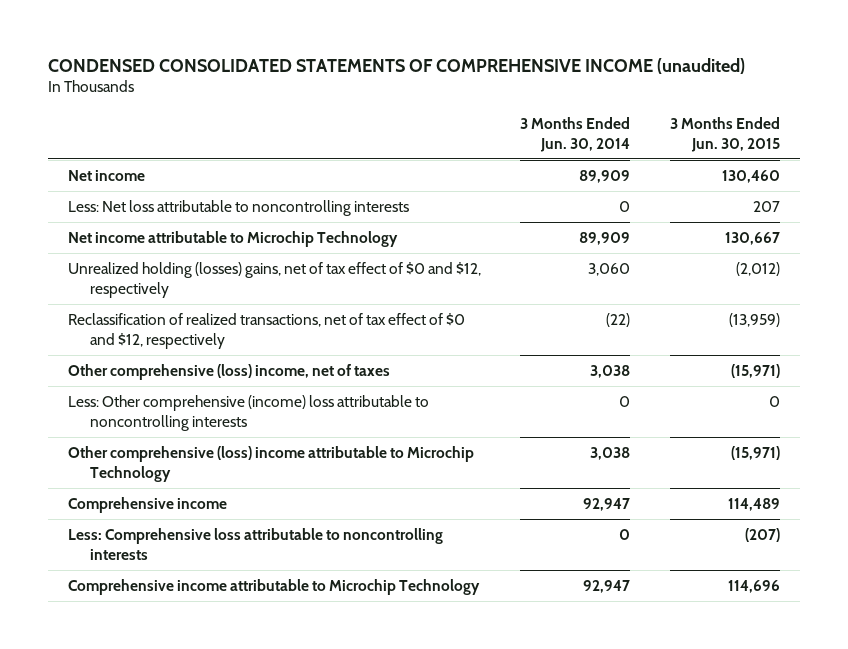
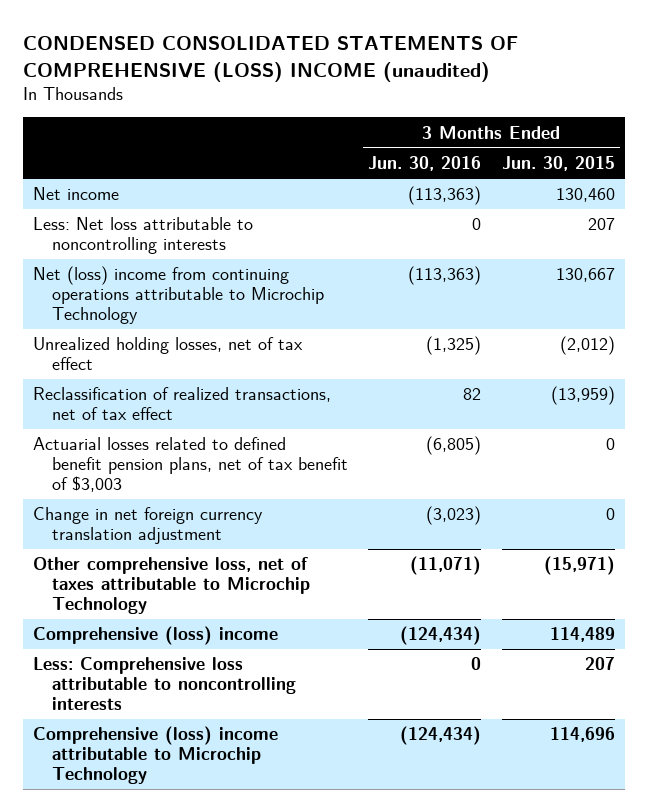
- CONDENSED CONSOLIDATED STATEMENTS OF COMPREHENSIVE INCOME (unaudited)
+ CONDENSED CONSOLIDATED STATEMENTS OF COMPREHENSIVE (LOSS) INCOME (unaudited)
- | 3 Months Ended Jun. 30, 2014 | 3 Months Ended Jun. 30, 2015
+ | 3 Months Ended Jun. 30, 2016 | 3 Months Ended Jun. 30, 2015
- Net income attributable to Microchip Technology | 89,909 | 130,667
- Unrealized holding (losses) gains, net of tax effect of $0 and $12, respectively | 3,060 | (2,012)
- Reclassification of realized transactions, net of tax effect of $0 and $12, respectively | (22) | (13,959)
- Other comprehensive (loss) income, net of taxes | 3,038 | (15,971)
- Less: Other comprehensive (income) loss attributable to noncontrolling interests | 0 | 0
- Other comprehensive (loss) income attributable to Microchip Technology | 3,038 | (15,971)
- Comprehensive income | 92,947 | 114,489
- Less: Comprehensive loss attributable to noncontrolling interests | 0 | (207)
- Comprehensive income attributable to Microchip Technology | 92,947 | 114,696
+ Net (loss) income from continuing operations attributable to Microchip Technology | (113,363) | 130,667
+ Unrealized holding losses, net of tax effect | (1,325) | (2,012)
+ Reclassification of realized transactions, net of tax effect | 82 | (13,959)
+ Actuarial losses related to defined benefit pension plans, net of tax benefit of $3,003 | (6,805) | 0
+ Change in net foreign currency translation adjustment | (3,023) | 0
+ Other comprehensive loss, net of taxes attributable to Microchip Technology | (11,071) | (15,971)
+ Comprehensive (loss) income | (124,434) | 114,489
+ Less: Comprehensive loss attributable to noncontrolling interests | 0 | 207
+ Comprehensive (loss) income attributable to Microchip Technology | (124,434) | 114,696

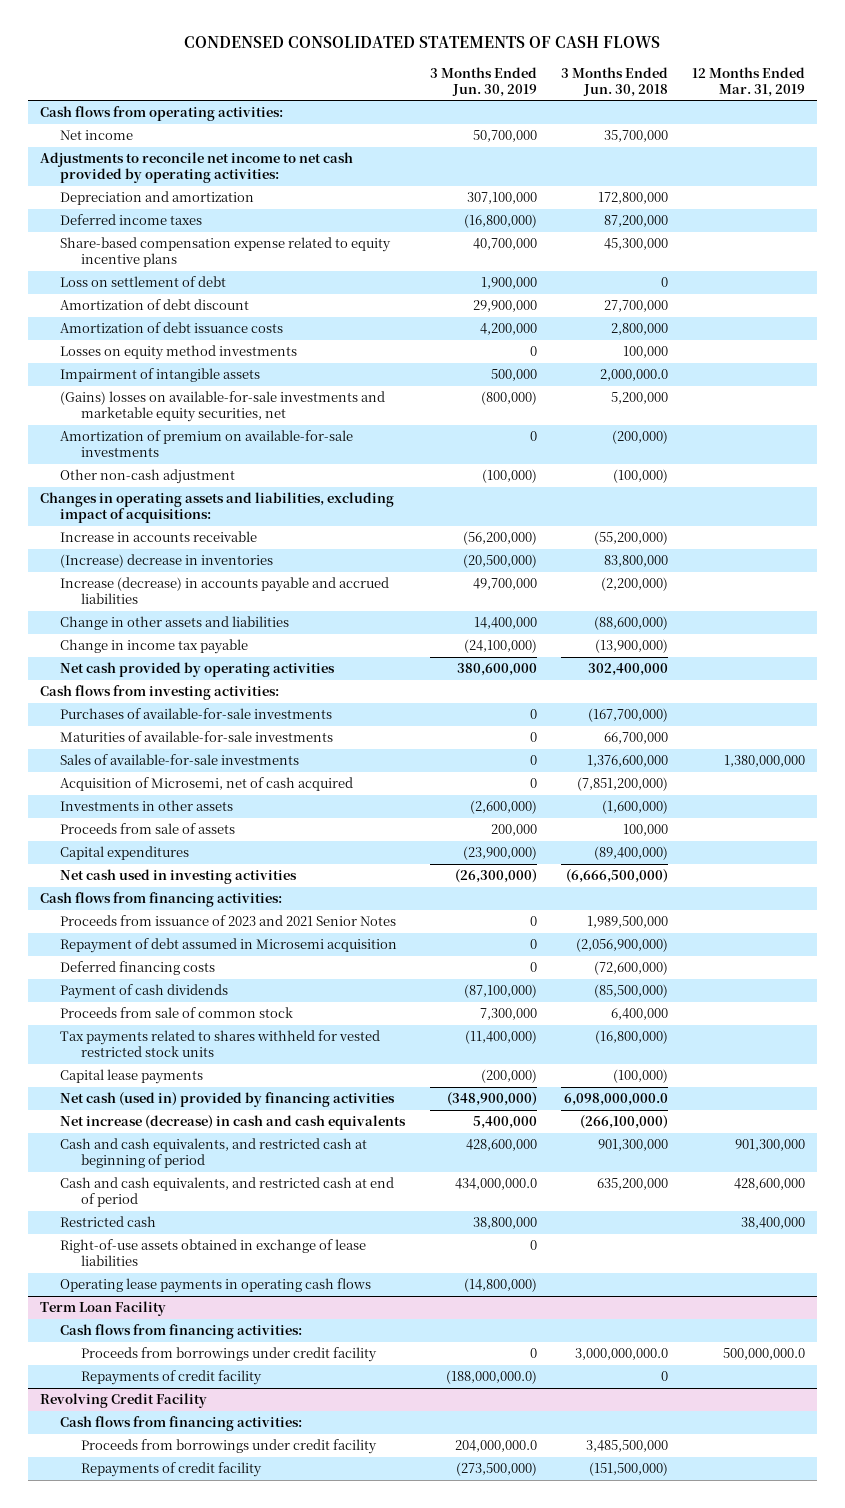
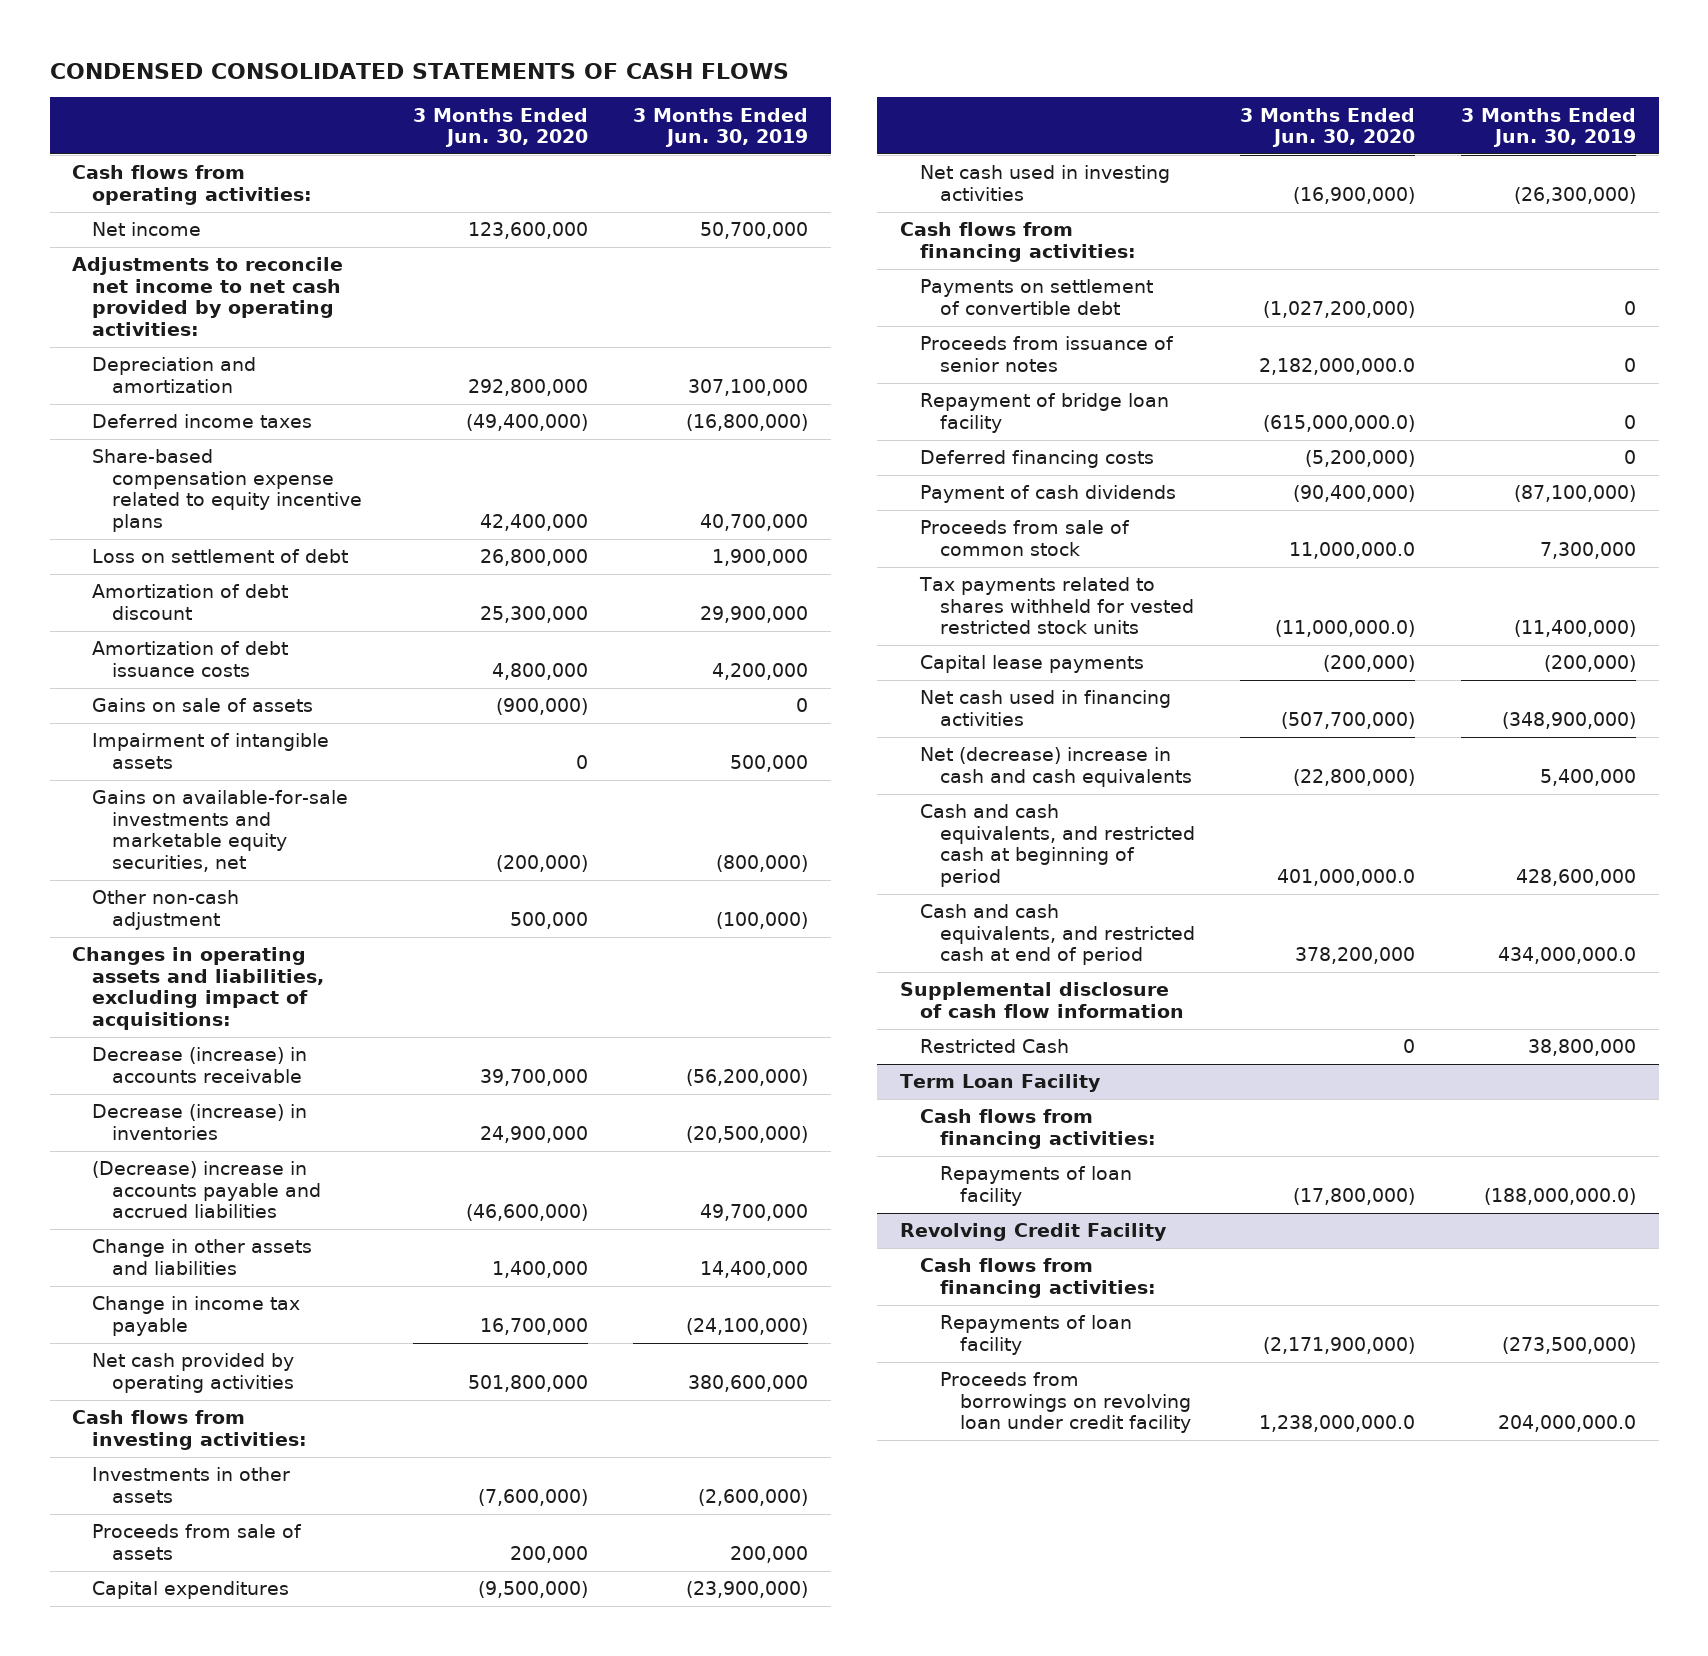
- | 3 Months Ended Jun. 30, 2019 | 3 Months Ended Jun. 30, 2018 | 12 Months Ended Mar. 31, 2019
+ | 3 Months Ended Jun. 30, 2020 | 3 Months Ended Jun. 30, 2019
- Losses on equity method investments | 0 | 100,000 |
+ Gains on sale of assets | (900,000) | 0
- (Gains) losses on available-for-sale investments and marketable equity securities, net | (800,000) | 5,200,000 |
- Amortization of premium on available-for-sale investments | 0 | (200,000) |
+ Gains on available-for-sale investments and marketable equity securities, net | (200,000) | (800,000)
- Increase in accounts receivable | (56,200,000) | (55,200,000) |
- (Increase) decrease in inventories | (20,500,000) | 83,800,000 |
- Increase (decrease) in accounts payable and accrued liabilities | 49,700,000 | (2,200,000) |
+ Decrease (increase) in accounts receivable | 39,700,000 | (56,200,000)
+ Decrease (increase) in inventories | 24,900,000 | (20,500,000)
+ (Decrease) increase in accounts payable and accrued liabilities | (46,600,000) | 49,700,000
- Purchases of available-for-sale investments | 0 | (167,700,000) |
- Maturities of available-for-sale investments | 0 | 66,700,000 |
- Sales of available-for-sale investments | 0 | 1,376,600,000 | 1,380,000,000
- Acquisition of Microsemi, net of cash acquired | 0 | (7,851,200,000) |
- Proceeds from issuance of 2023 and 2021 Senior Notes | 0 | 1,989,500,000 |
- Repayment of debt assumed in Microsemi acquisition | 0 | (2,056,900,000) |
+ Payments on settlement of convertible debt | (1,027,200,000) | 0
+ Proceeds from issuance of senior notes | 2,182,000,000.0 | 0
+ Repayment of bridge loan facility | (615,000,000.0) | 0
- Net cash (used in) provided by financing activities | (348,900,000) | 6,098,000,000.0 |
- Net increase (decrease) in cash and cash equivalents | 5,400,000 | (266,100,000) |
+ Net cash used in financing activities | (507,700,000) | (348,900,000)
+ Net (decrease) increase in cash and cash equivalents | (22,800,000) | 5,400,000
- Restricted cash | 38,800,000 | | 38,400,000
- Right-of-use assets obtained in exchange of lease liabilities | 0 | |
- Operating lease payments in operating cash flows | (14,800,000) | |
+ Supplemental disclosure of cash flow information
+ Restricted Cash | 0 | 38,800,000
@ Term Loan Facility
- Proceeds from borrowings under credit facility | 0 | 3,000,000,000.0 | 500,000,000.0
- Repayments of credit facility | (188,000,000.0) | 0 |
+ Repayments of loan facility | (17,800,000) | (188,000,000.0)
@ Revolving Credit Facility
- Proceeds from borrowings under credit facility | 204,000,000.0 | 3,485,500,000 |
- Repayments of credit facility | (273,500,000) | (151,500,000) |
+ Repayments of loan facility | (2,171,900,000) | (273,500,000)
+ Proceeds from borrowings on revolving loan under credit facility | 1,238,000,000.0 | 204,000,000.0

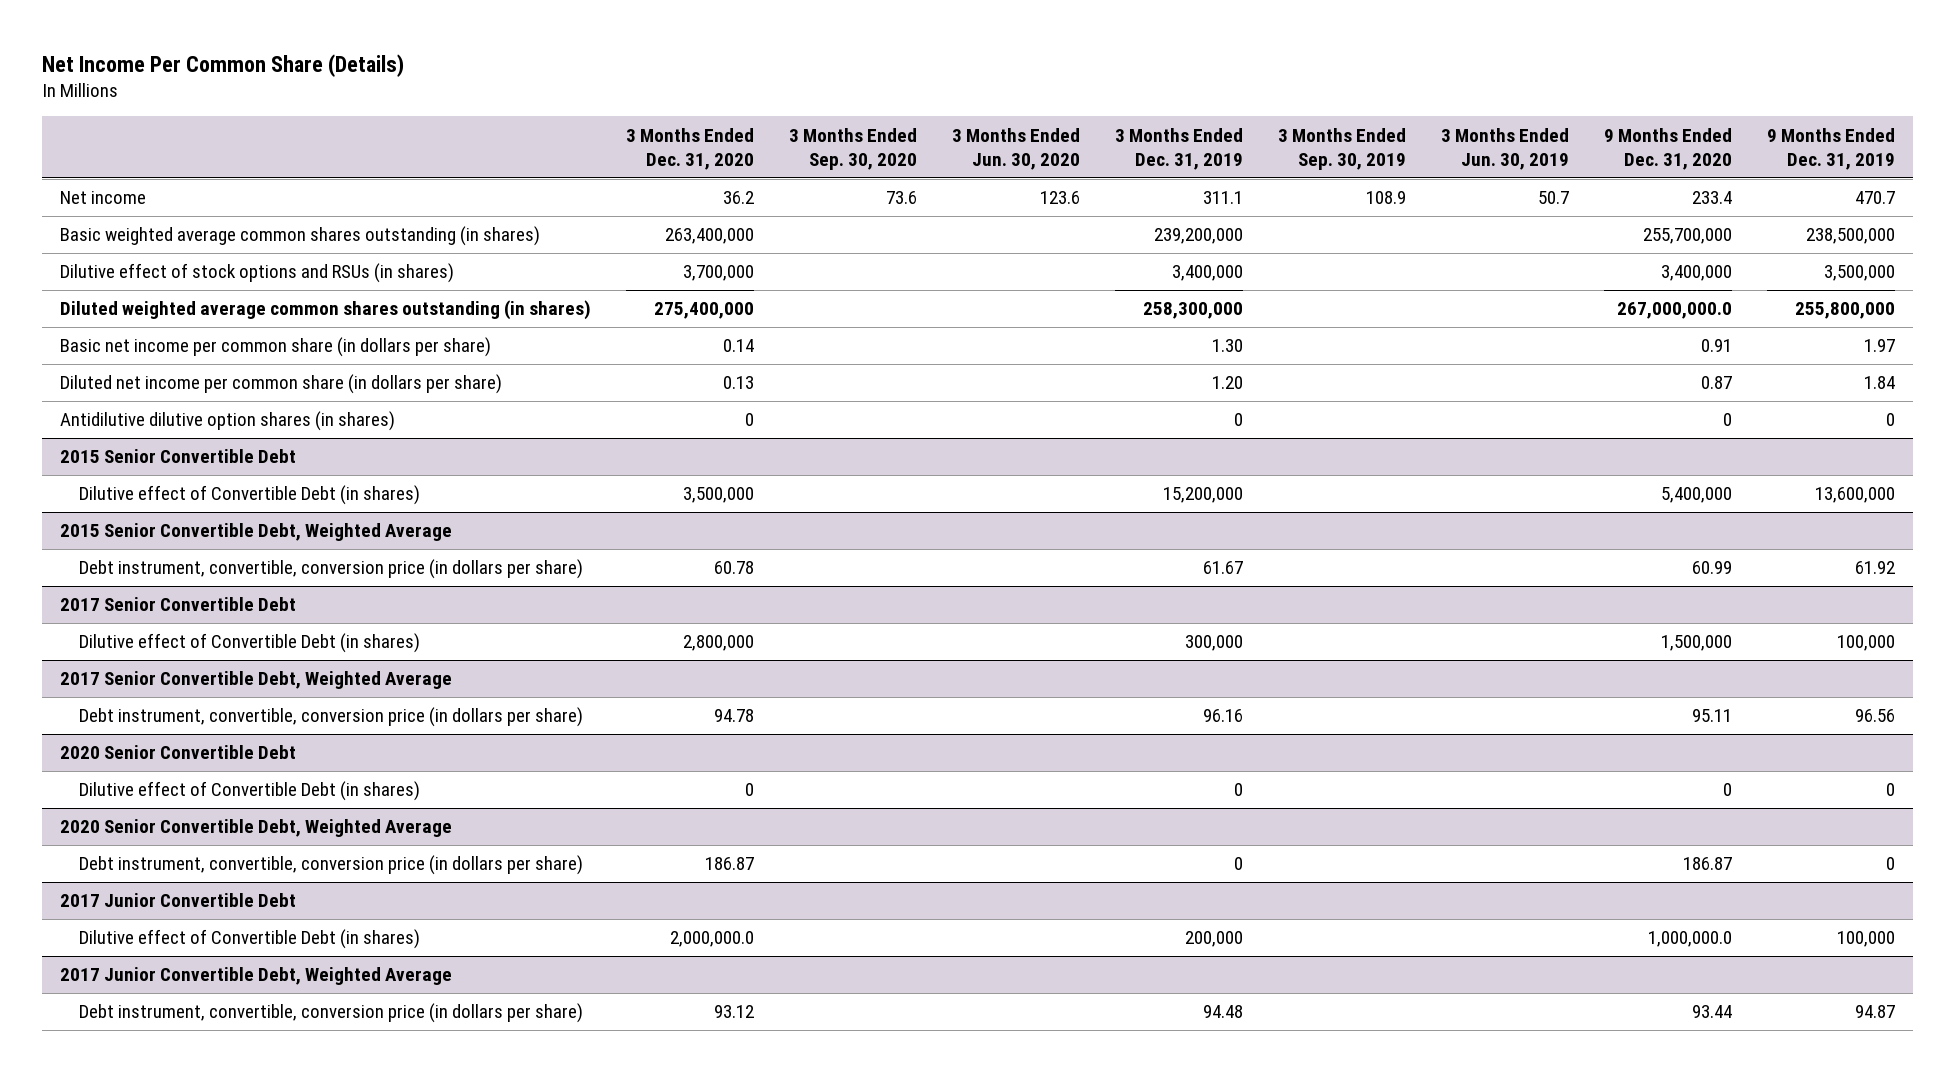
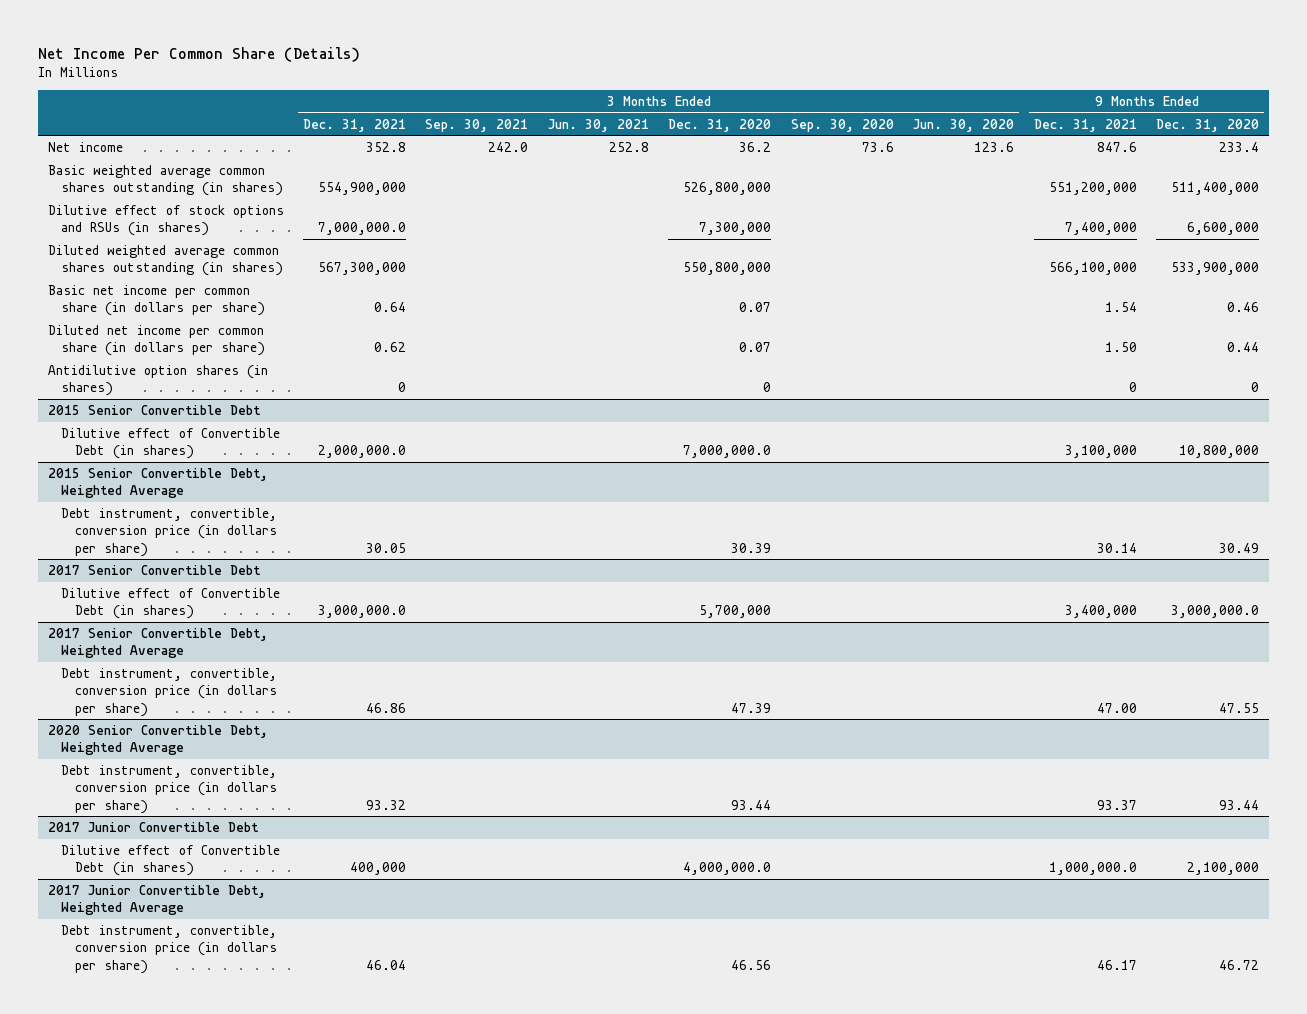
- | 3 Months Ended Dec. 31, 2020 | 3 Months Ended Sep. 30, 2020 | 3 Months Ended Jun. 30, 2020 | 3 Months Ended Dec. 31, 2019 | 3 Months Ended Sep. 30, 2019 | 3 Months Ended Jun. 30, 2019 | 9 Months Ended Dec. 31, 2020 | 9 Months Ended Dec. 31, 2019
+ | 3 Months Ended Dec. 31, 2021 | 3 Months Ended Sep. 30, 2021 | 3 Months Ended Jun. 30, 2021 | 3 Months Ended Dec. 31, 2020 | 3 Months Ended Sep. 30, 2020 | 3 Months Ended Jun. 30, 2020 | 9 Months Ended Dec. 31, 2021 | 9 Months Ended Dec. 31, 2020
- Basic weighted average common shares outstanding (in shares) | 263,400,000 | | | 239,200,000 | | | 255,700,000 | 238,500,000
- Dilutive effect of stock options and RSUs (in shares) | 3,700,000 | | | 3,400,000 | | | 3,400,000 | 3,500,000
- Diluted weighted average common shares outstanding (in shares) | 275,400,000 | | | 258,300,000 | | | 267,000,000.0 | 255,800,000
- Basic net income per common share (in dollars per share) | 0.14 | | | 1.30 | | | 0.91 | 1.97
- Diluted net income per common share (in dollars per share) | 0.13 | | | 1.20 | | | 0.87 | 1.84
- Antidilutive dilutive option shares (in shares) | 0 | | | 0 | | | 0 | 0
+ Basic weighted average common shares outstanding (in shares) | 554,900,000 | | | 526,800,000 | | | 551,200,000 | 511,400,000
+ Dilutive effect of stock options and RSUs (in shares) | 7,000,000.0 | | | 7,300,000 | | | 7,400,000 | 6,600,000
+ Diluted weighted average common shares outstanding (in shares) | 567,300,000 | | | 550,800,000 | | | 566,100,000 | 533,900,000
+ Basic net income per common share (in dollars per share) | 0.64 | | | 0.07 | | | 1.54 | 0.46
+ Diluted net income per common share (in dollars per share) | 0.62 | | | 0.07 | | | 1.50 | 0.44
+ Antidilutive option shares (in shares) | 0 | | | 0 | | | 0 | 0
@ 2015 Senior Convertible Debt
- Dilutive effect of Convertible Debt (in shares) | 3,500,000 | | | 15,200,000 | | | 5,400,000 | 13,600,000
+ Dilutive effect of Convertible Debt (in shares) | 2,000,000.0 | | | 7,000,000.0 | | | 3,100,000 | 10,800,000
@ 2015 Senior Convertible Debt, Weighted Average
- Debt instrument, convertible, conversion price (in dollars per share) | 60.78 | | | 61.67 | | | 60.99 | 61.92
+ Debt instrument, convertible, conversion price (in dollars per share) | 30.05 | | | 30.39 | | | 30.14 | 30.49
@ 2017 Senior Convertible Debt
- Dilutive effect of Convertible Debt (in shares) | 2,800,000 | | | 300,000 | | | 1,500,000 | 100,000
+ Dilutive effect of Convertible Debt (in shares) | 3,000,000.0 | | | 5,700,000 | | | 3,400,000 | 3,000,000.0
@ 2017 Senior Convertible Debt, Weighted Average
- Debt instrument, convertible, conversion price (in dollars per share) | 94.78 | | | 96.16 | | | 95.11 | 96.56
- 2020 Senior Convertible Debt
- Dilutive effect of Convertible Debt (in shares) | 0 | | | 0 | | | 0 | 0
@ 2017 Senior Convertible Debt, Weighted Average
+ Debt instrument, convertible, conversion price (in dollars per share) | 46.86 | | | 47.39 | | | 47.00 | 47.55
@ 2020 Senior Convertible Debt, Weighted Average
- Debt instrument, convertible, conversion price (in dollars per share) | 186.87 | | | 0 | | | 186.87 | 0
+ Debt instrument, convertible, conversion price (in dollars per share) | 93.32 | | | 93.44 | | | 93.37 | 93.44
@ 2017 Junior Convertible Debt
- Dilutive effect of Convertible Debt (in shares) | 2,000,000.0 | | | 200,000 | | | 1,000,000.0 | 100,000
+ Dilutive effect of Convertible Debt (in shares) | 400,000 | | | 4,000,000.0 | | | 1,000,000.0 | 2,100,000
@ 2017 Junior Convertible Debt, Weighted Average
- Debt instrument, convertible, conversion price (in dollars per share) | 93.12 | | | 94.48 | | | 93.44 | 94.87
+ Debt instrument, convertible, conversion price (in dollars per share) | 46.04 | | | 46.56 | | | 46.17 | 46.72

